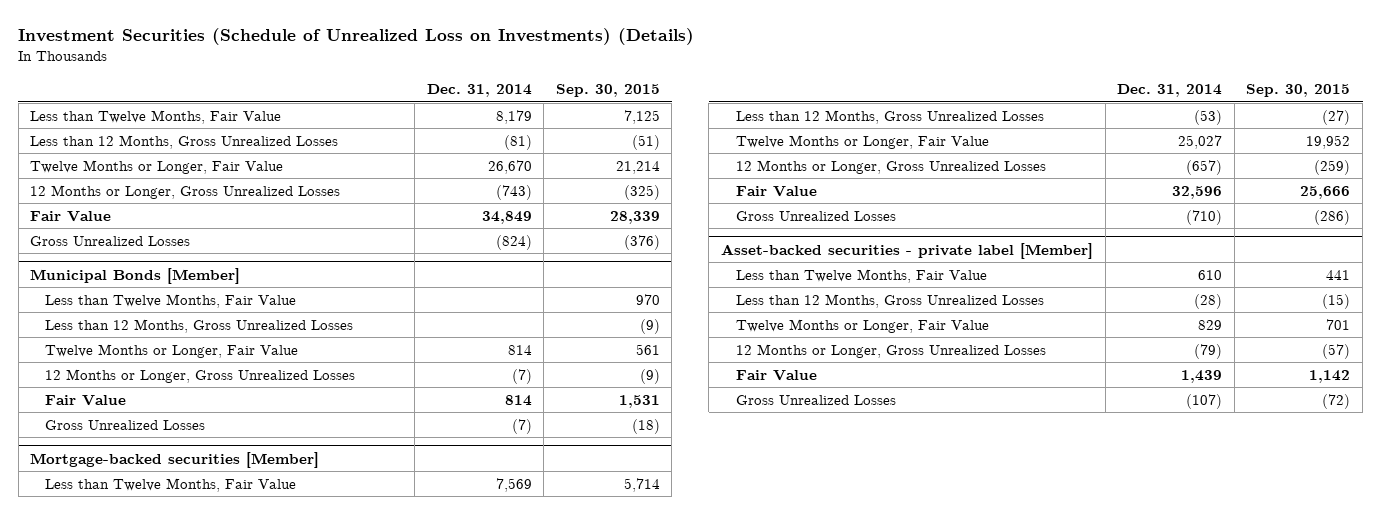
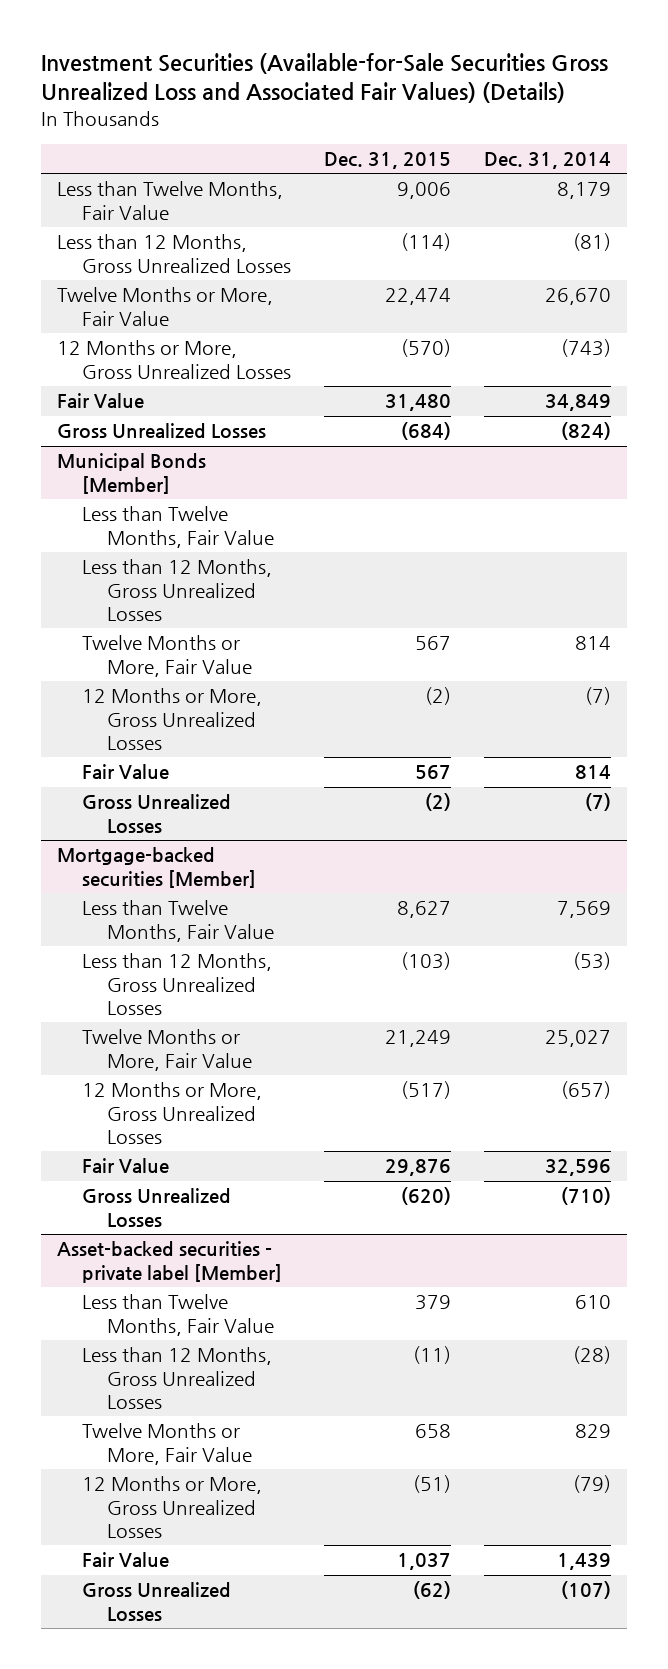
- Investment Securities (Schedule of Unrealized Loss on Investments) (Details)
+ Investment Securities (Available-for-Sale Securities Gross Unrealized Loss and Associated Fair Values) (Details)
- | Dec. 31, 2014 | Sep. 30, 2015
+ | Dec. 31, 2015 | Dec. 31, 2014
- Twelve Months or Longer, Fair Value | 26,670 | 21,214
- 12 Months or Longer, Gross Unrealized Losses | (743) | (325)
+ Twelve Months or More, Fair Value | 22,474 | 26,670
+ 12 Months or More, Gross Unrealized Losses | (570) | (743)
@ Municipal Bonds [Member]
- Twelve Months or Longer, Fair Value | 814 | 561
- 12 Months or Longer, Gross Unrealized Losses | (7) | (9)
+ Twelve Months or More, Fair Value | 567 | 814
+ 12 Months or More, Gross Unrealized Losses | (2) | (7)
@ Mortgage-backed securities [Member]
- Twelve Months or Longer, Fair Value | 25,027 | 19,952
- 12 Months or Longer, Gross Unrealized Losses | (657) | (259)
+ Twelve Months or More, Fair Value | 21,249 | 25,027
+ 12 Months or More, Gross Unrealized Losses | (517) | (657)
@ Asset-backed securities - private label [Member]
- Twelve Months or Longer, Fair Value | 829 | 701
- 12 Months or Longer, Gross Unrealized Losses | (79) | (57)
+ Twelve Months or More, Fair Value | 658 | 829
+ 12 Months or More, Gross Unrealized Losses | (51) | (79)

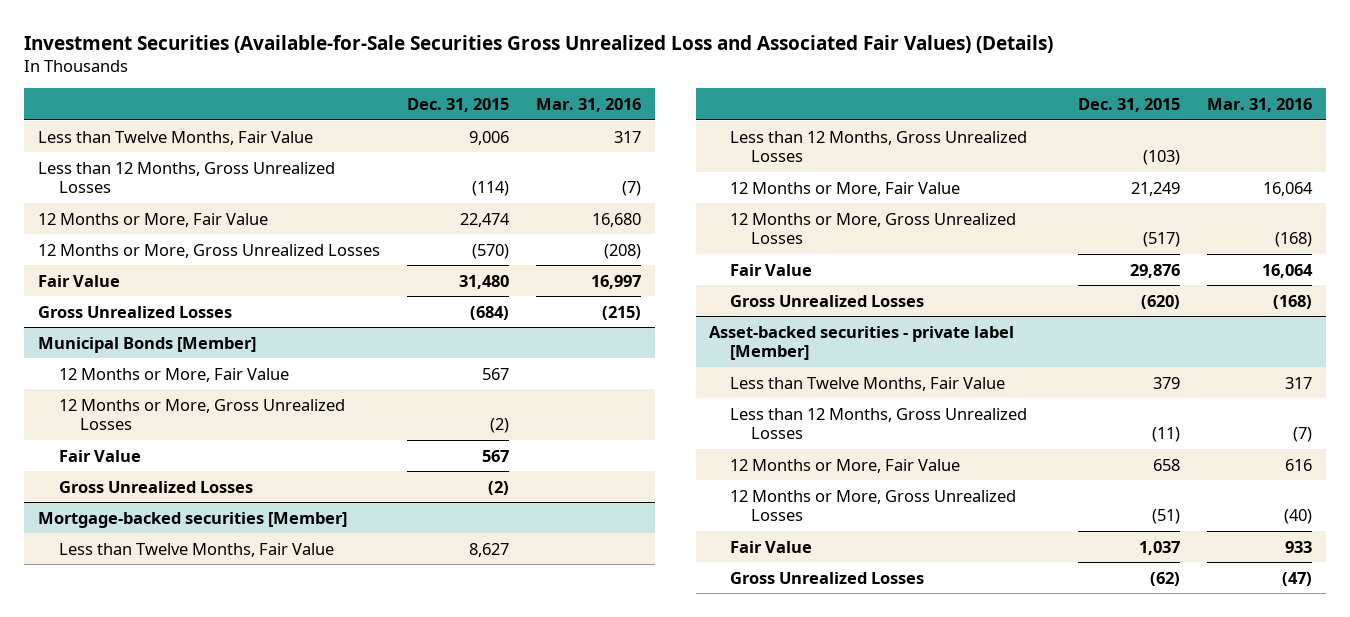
- | Dec. 31, 2015 | Dec. 31, 2014
+ | Dec. 31, 2015 | Mar. 31, 2016
- Twelve Months or More, Fair Value | 22,474 | 26,670
+ 12 Months or More, Fair Value | 22,474 | 16,680
@ Municipal Bonds [Member]
- Less than Twelve Months, Fair Value
- Less than 12 Months, Gross Unrealized Losses
- Twelve Months or More, Fair Value | 567 | 814
+ 12 Months or More, Fair Value | 567 |
@ Mortgage-backed securities [Member]
- Twelve Months or More, Fair Value | 21,249 | 25,027
+ 12 Months or More, Fair Value | 21,249 | 16,064
@ Asset-backed securities - private label [Member]
- Twelve Months or More, Fair Value | 658 | 829
+ 12 Months or More, Fair Value | 658 | 616

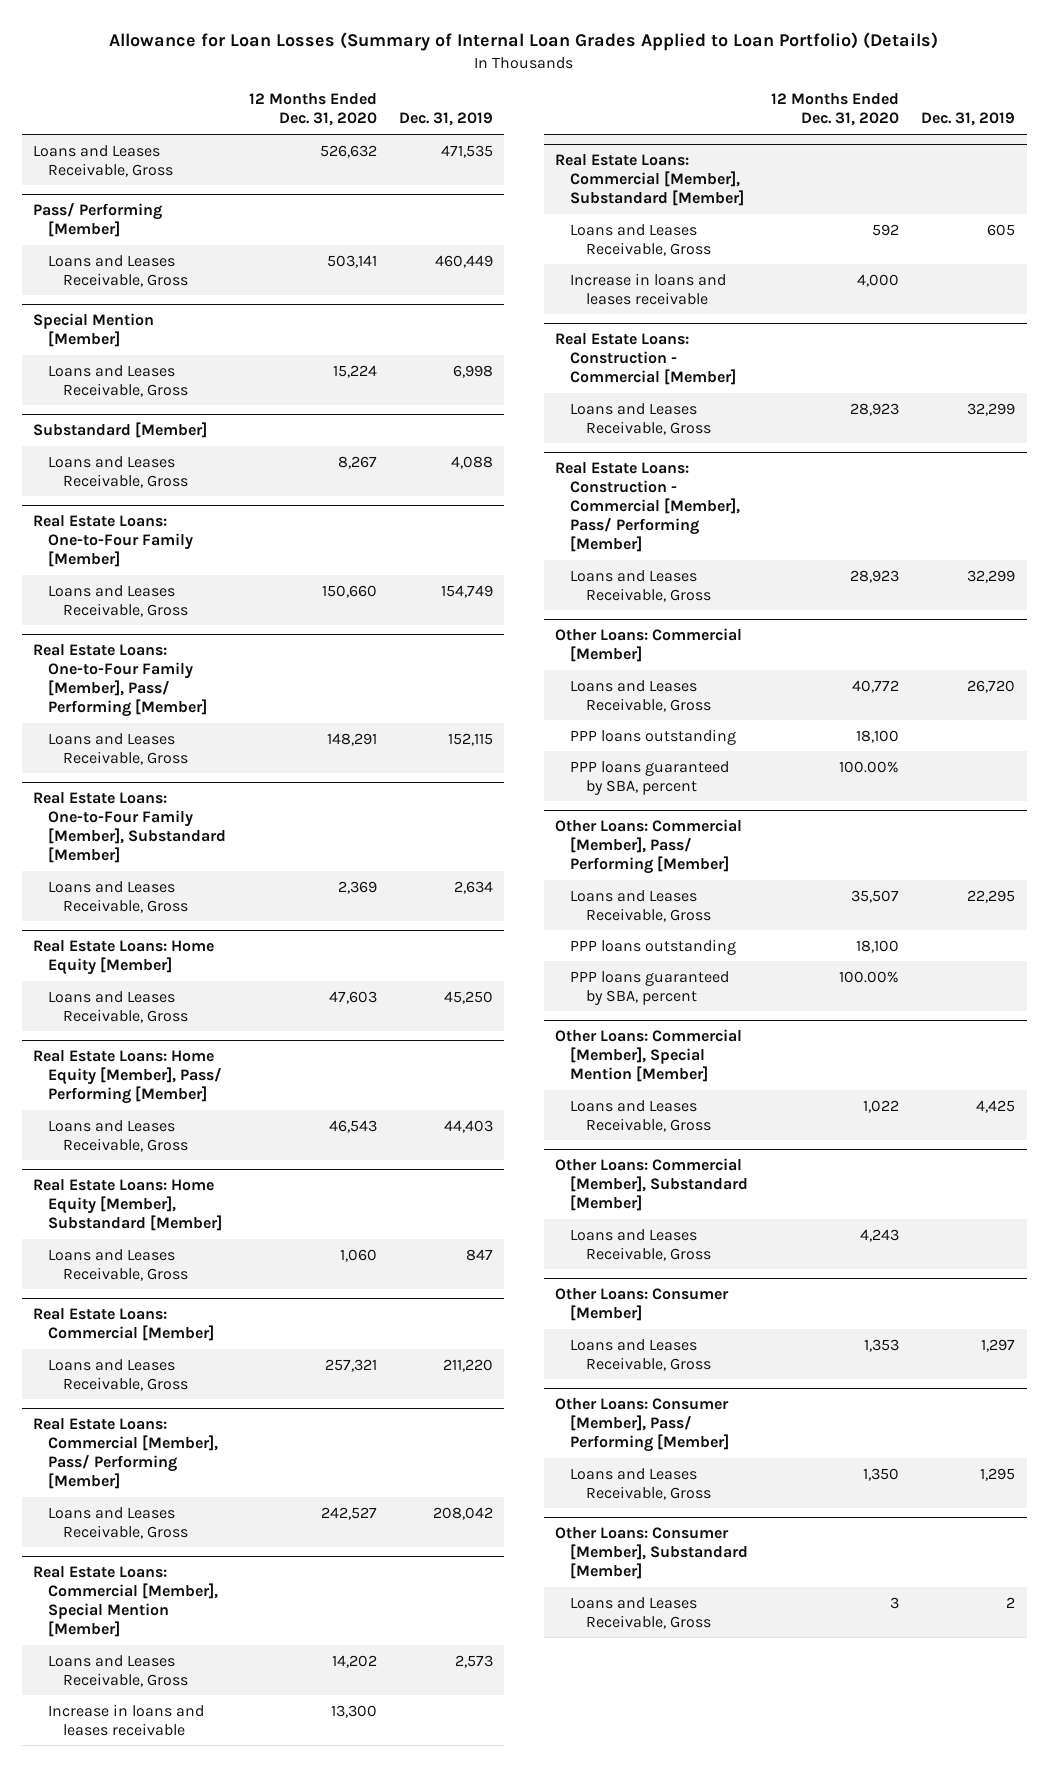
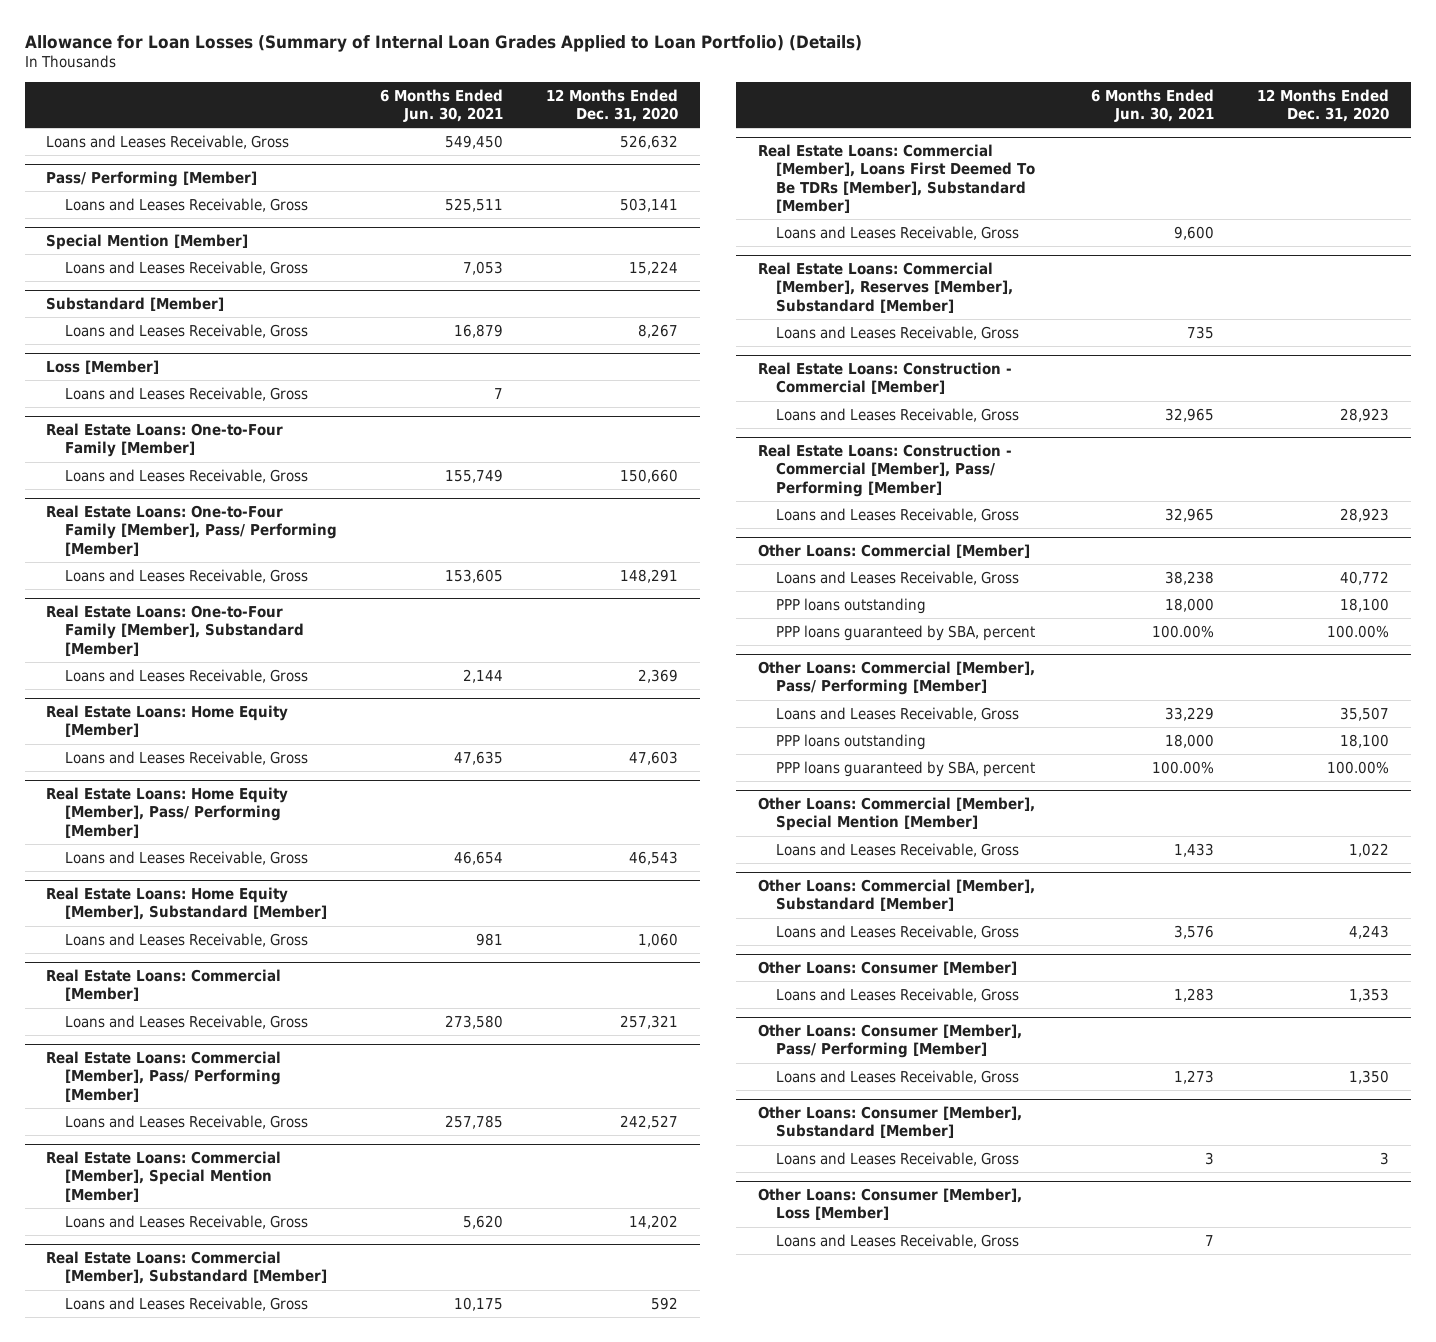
- | 12 Months Ended Dec. 31, 2020 | Dec. 31, 2019
+ | 6 Months Ended Jun. 30, 2021 | 12 Months Ended Dec. 31, 2020
+ Loss [Member]
+ Loans and Leases Receivable, Gross | 7 |
@ Real Estate Loans: Commercial [Member], Special Mention [Member]
- Increase in loans and leases receivable | 13,300 |
@ Real Estate Loans: Commercial [Member], Substandard [Member]
- Increase in loans and leases receivable | 4,000 |
+ Real Estate Loans: Commercial [Member], Loans First Deemed To Be TDRs [Member], Substandard [Member]
+ Loans and Leases Receivable, Gross | 9,600 |
+ Real Estate Loans: Commercial [Member], Reserves [Member], Substandard [Member]
+ Loans and Leases Receivable, Gross | 735 |
+ Other Loans: Consumer [Member], Loss [Member]
+ Loans and Leases Receivable, Gross | 7 |

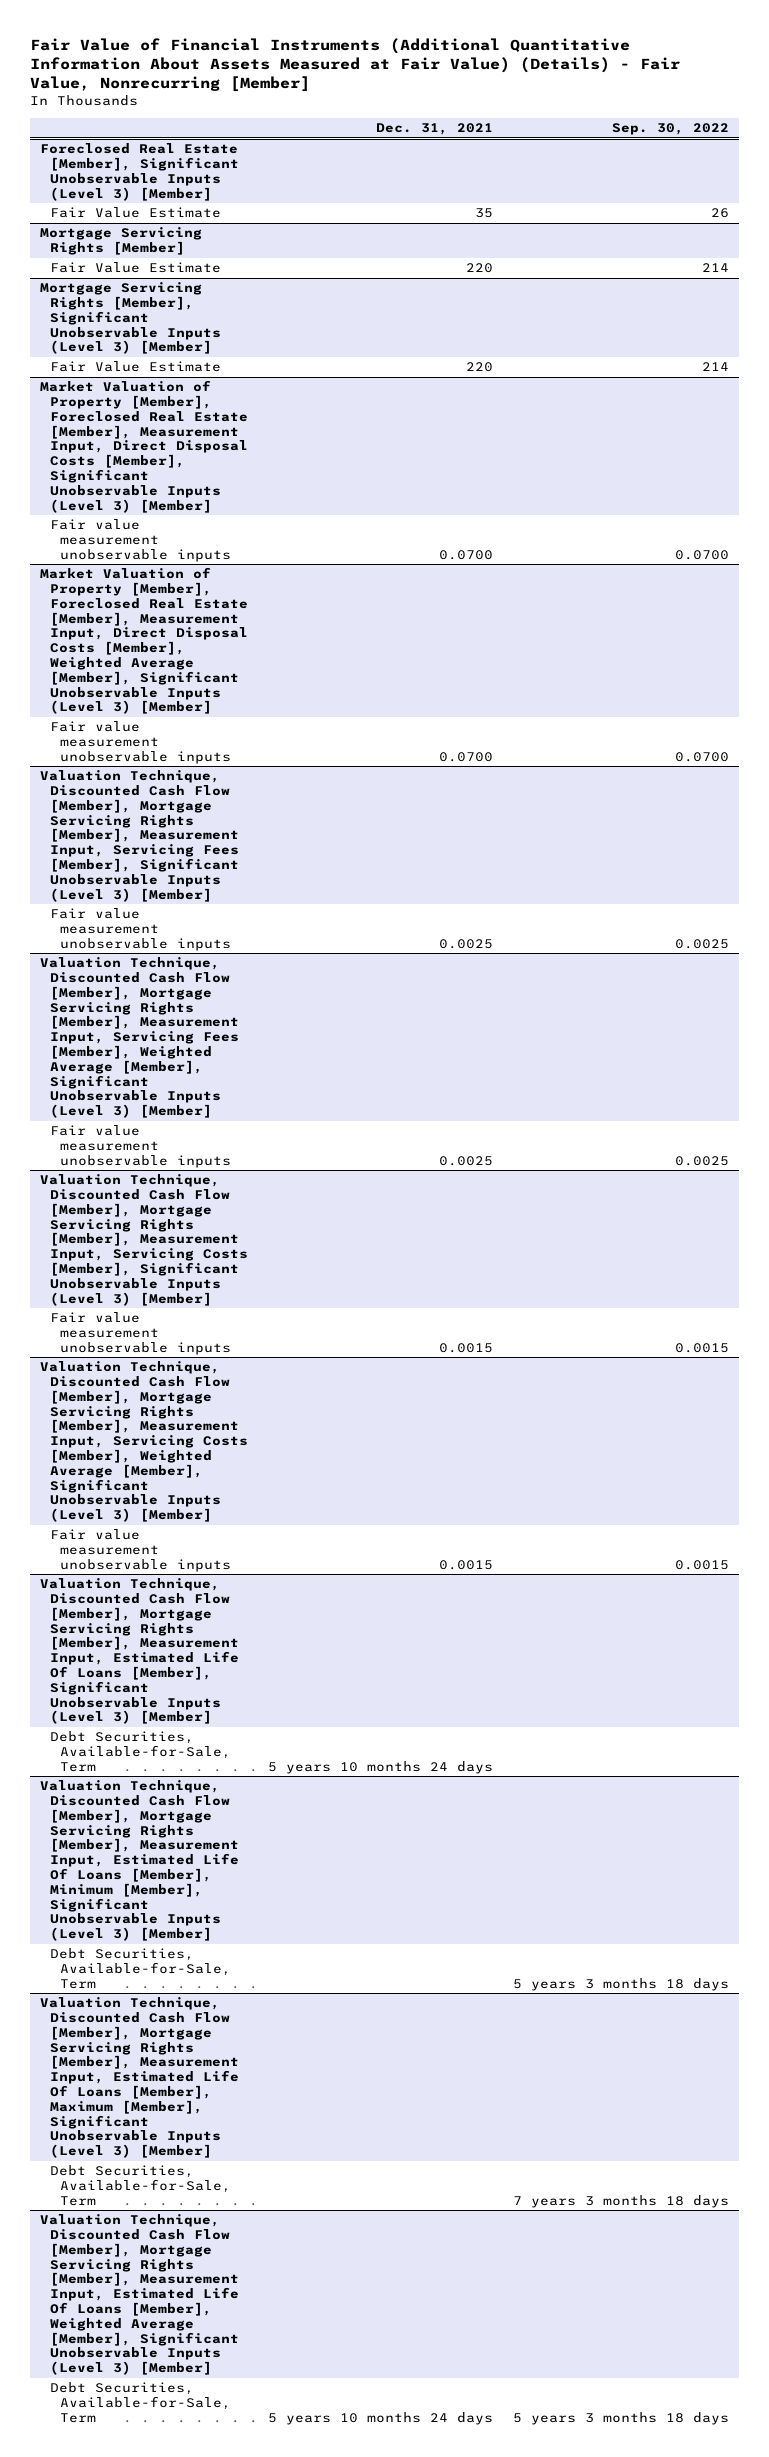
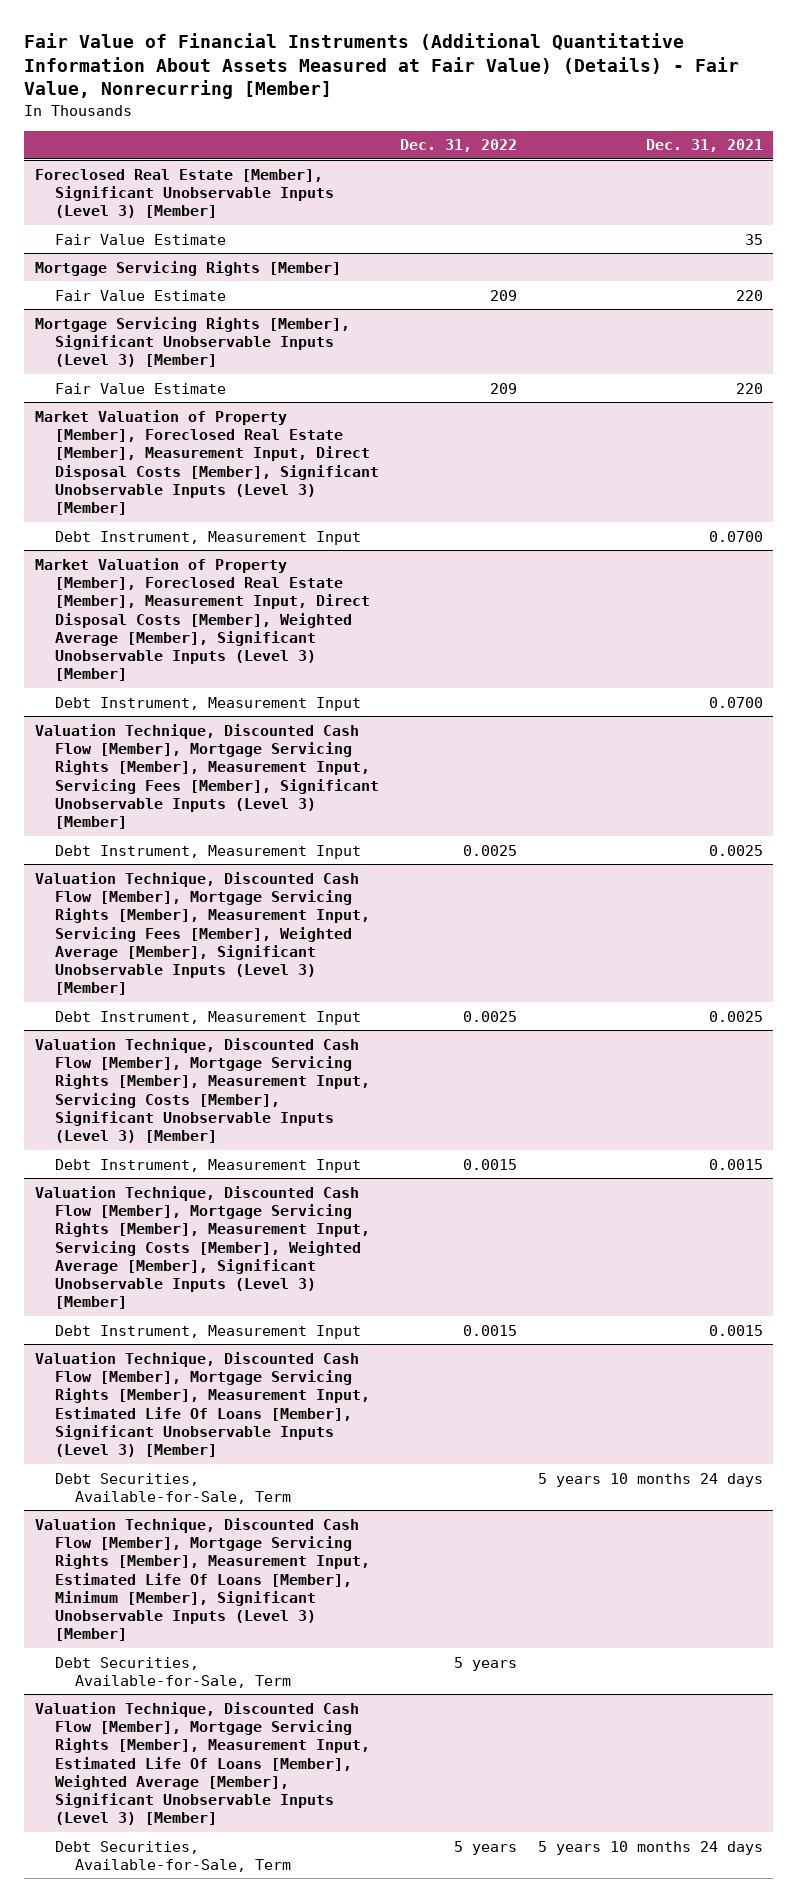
- | Dec. 31, 2021 | Sep. 30, 2022
+ | Dec. 31, 2022 | Dec. 31, 2021
@ Market Valuation of Property [Member], Foreclosed Real Estate [Member], Measurement Input, Direct Disposal Costs [Member], Significant Unobservable Inputs (Level 3) [Member]
- Fair value measurement unobservable inputs | 0.0700 | 0.0700
+ Debt Instrument, Measurement Input | | 0.0700
@ Market Valuation of Property [Member], Foreclosed Real Estate [Member], Measurement Input, Direct Disposal Costs [Member], Weighted Average [Member], Significant Unobservable Inputs (Level 3) [Member]
- Fair value measurement unobservable inputs | 0.0700 | 0.0700
+ Debt Instrument, Measurement Input | | 0.0700
@ Valuation Technique, Discounted Cash Flow [Member], Mortgage Servicing Rights [Member], Measurement Input, Servicing Fees [Member], Significant Unobservable Inputs (Level 3) [Member]
- Fair value measurement unobservable inputs | 0.0025 | 0.0025
+ Debt Instrument, Measurement Input | 0.0025 | 0.0025
@ Valuation Technique, Discounted Cash Flow [Member], Mortgage Servicing Rights [Member], Measurement Input, Servicing Fees [Member], Weighted Average [Member], Significant Unobservable Inputs (Level 3) [Member]
- Fair value measurement unobservable inputs | 0.0025 | 0.0025
+ Debt Instrument, Measurement Input | 0.0025 | 0.0025
@ Valuation Technique, Discounted Cash Flow [Member], Mortgage Servicing Rights [Member], Measurement Input, Servicing Costs [Member], Significant Unobservable Inputs (Level 3) [Member]
- Fair value measurement unobservable inputs | 0.0015 | 0.0015
+ Debt Instrument, Measurement Input | 0.0015 | 0.0015
@ Valuation Technique, Discounted Cash Flow [Member], Mortgage Servicing Rights [Member], Measurement Input, Servicing Costs [Member], Weighted Average [Member], Significant Unobservable Inputs (Level 3) [Member]
- Fair value measurement unobservable inputs | 0.0015 | 0.0015
+ Debt Instrument, Measurement Input | 0.0015 | 0.0015
- Valuation Technique, Discounted Cash Flow [Member], Mortgage Servicing Rights [Member], Measurement Input, Estimated Life Of Loans [Member], Maximum [Member], Significant Unobservable Inputs (Level 3) [Member]
- Debt Securities, Available-for-Sale, Term | | 7 years 3 months 18 days

